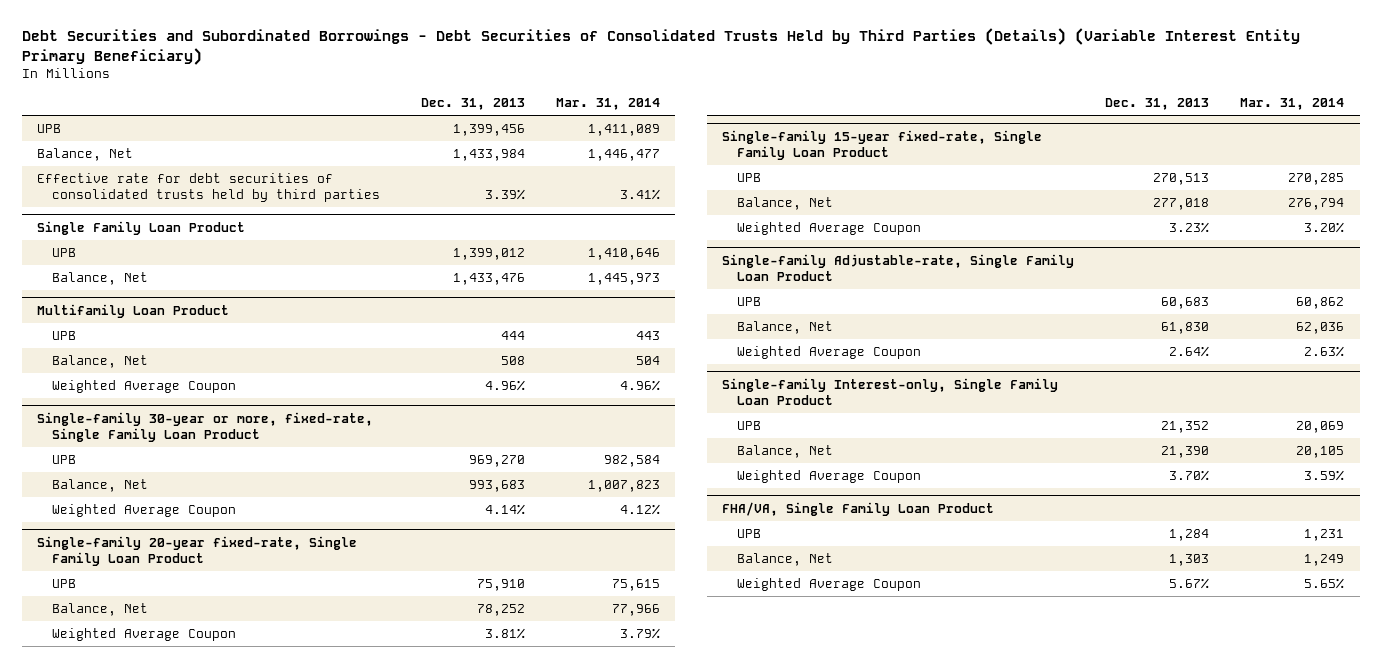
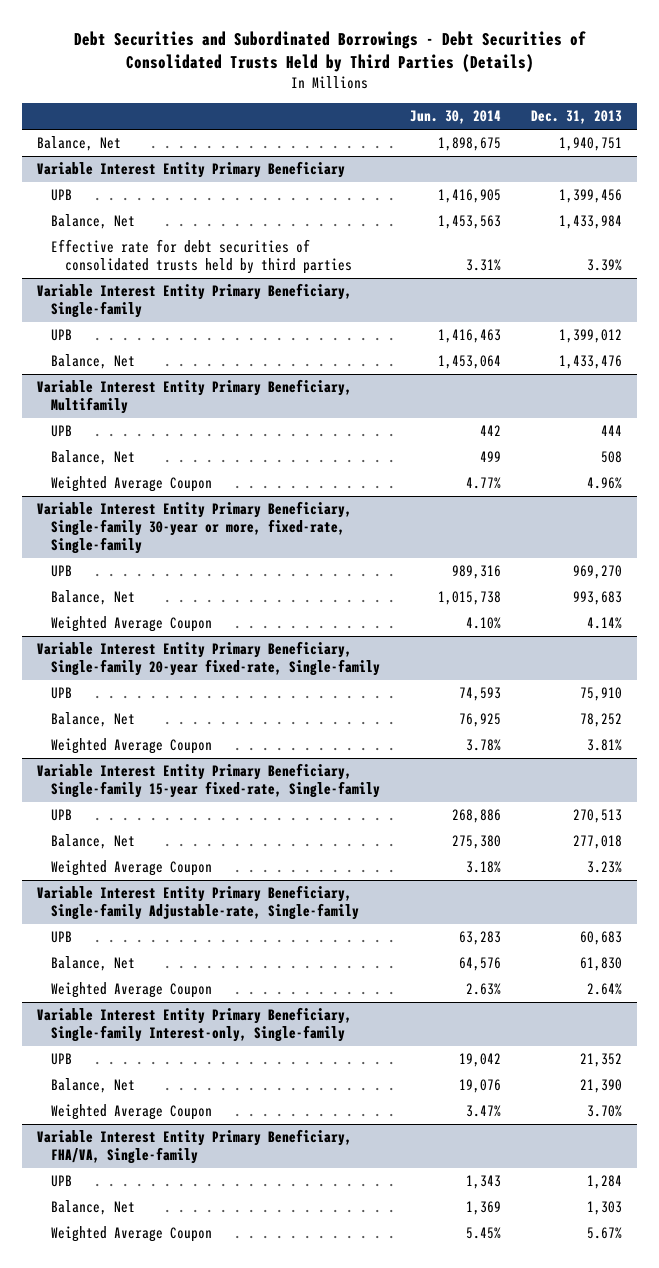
- Debt Securities and Subordinated Borrowings - Debt Securities of Consolidated Trusts Held by Third Parties (Details) (Variable Interest Entity Primary Beneficiary)
+ Debt Securities and Subordinated Borrowings - Debt Securities of Consolidated Trusts Held by Third Parties (Details)
- | Dec. 31, 2013 | Mar. 31, 2014
+ | Jun. 30, 2014 | Dec. 31, 2013
+ Balance, Net | 1,898,675 | 1,940,751
+ Variable Interest Entity Primary Beneficiary
- Single Family Loan Product
+ Variable Interest Entity Primary Beneficiary, Single-family
- Multifamily Loan Product
+ Variable Interest Entity Primary Beneficiary, Multifamily
- Single-family 30-year or more, fixed-rate, Single Family Loan Product
+ Variable Interest Entity Primary Beneficiary, Single-family 30-year or more, fixed-rate, Single-family
- Single-family 20-year fixed-rate, Single Family Loan Product
+ Variable Interest Entity Primary Beneficiary, Single-family 20-year fixed-rate, Single-family
- Single-family 15-year fixed-rate, Single Family Loan Product
+ Variable Interest Entity Primary Beneficiary, Single-family 15-year fixed-rate, Single-family
- Single-family Adjustable-rate, Single Family Loan Product
+ Variable Interest Entity Primary Beneficiary, Single-family Adjustable-rate, Single-family
- Single-family Interest-only, Single Family Loan Product
+ Variable Interest Entity Primary Beneficiary, Single-family Interest-only, Single-family
- FHA/VA, Single Family Loan Product
+ Variable Interest Entity Primary Beneficiary, FHA/VA, Single-family

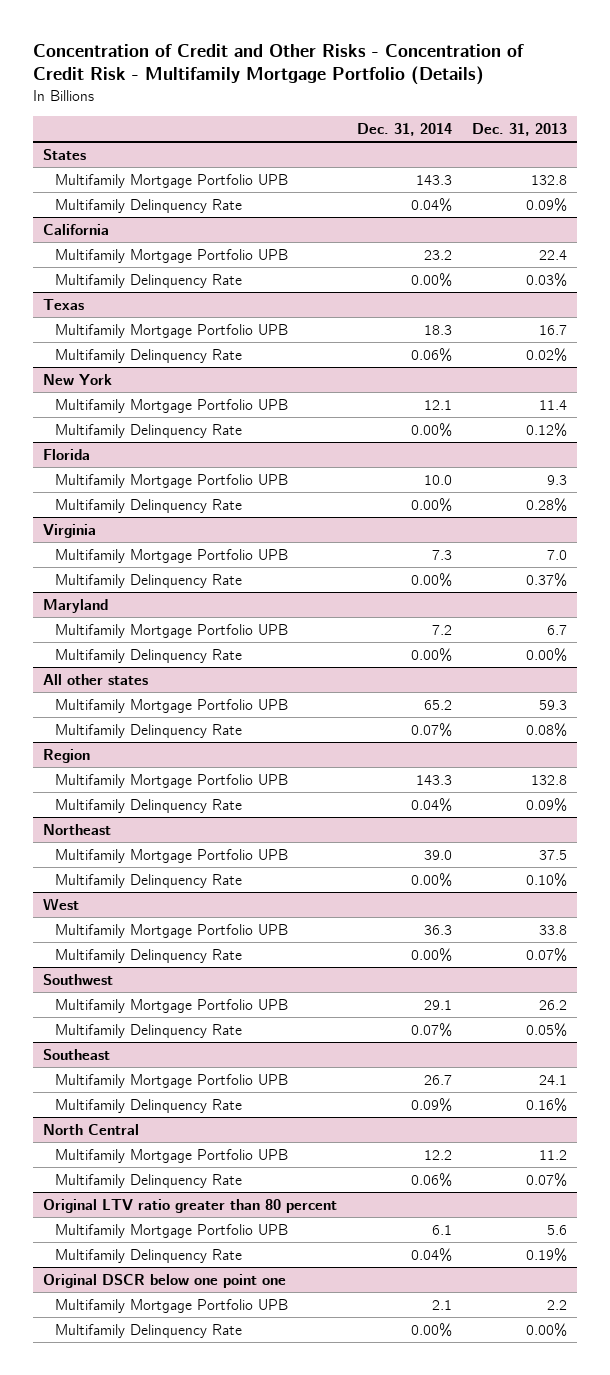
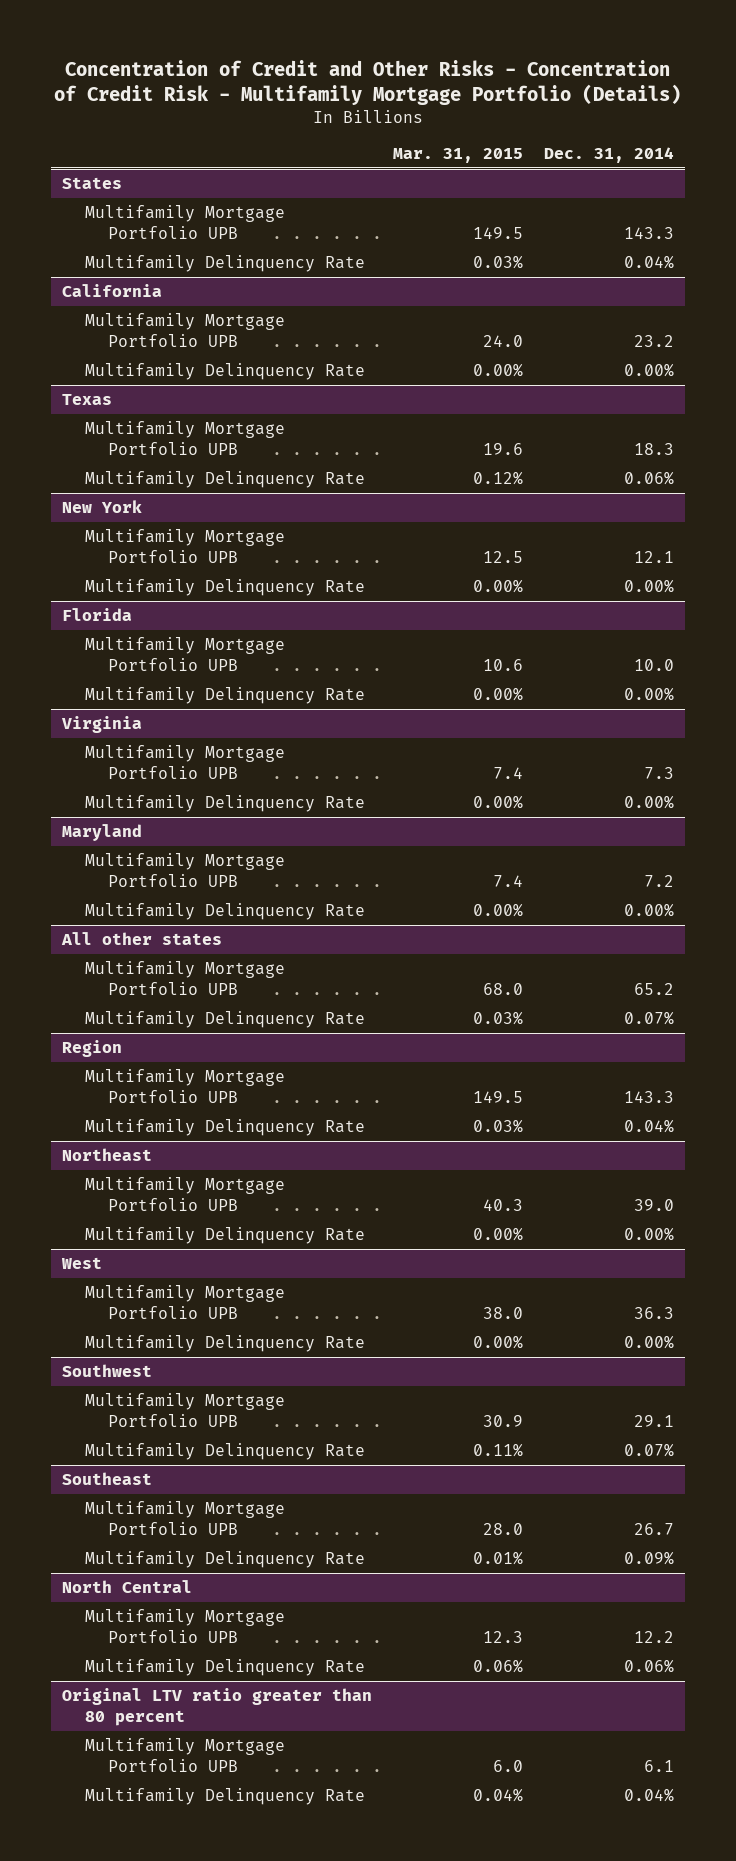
- | Dec. 31, 2014 | Dec. 31, 2013
+ | Mar. 31, 2015 | Dec. 31, 2014
- Original DSCR below one point one
- Multifamily Mortgage Portfolio UPB | 2.1 | 2.2
- Multifamily Delinquency Rate | 0.00% | 0.00%

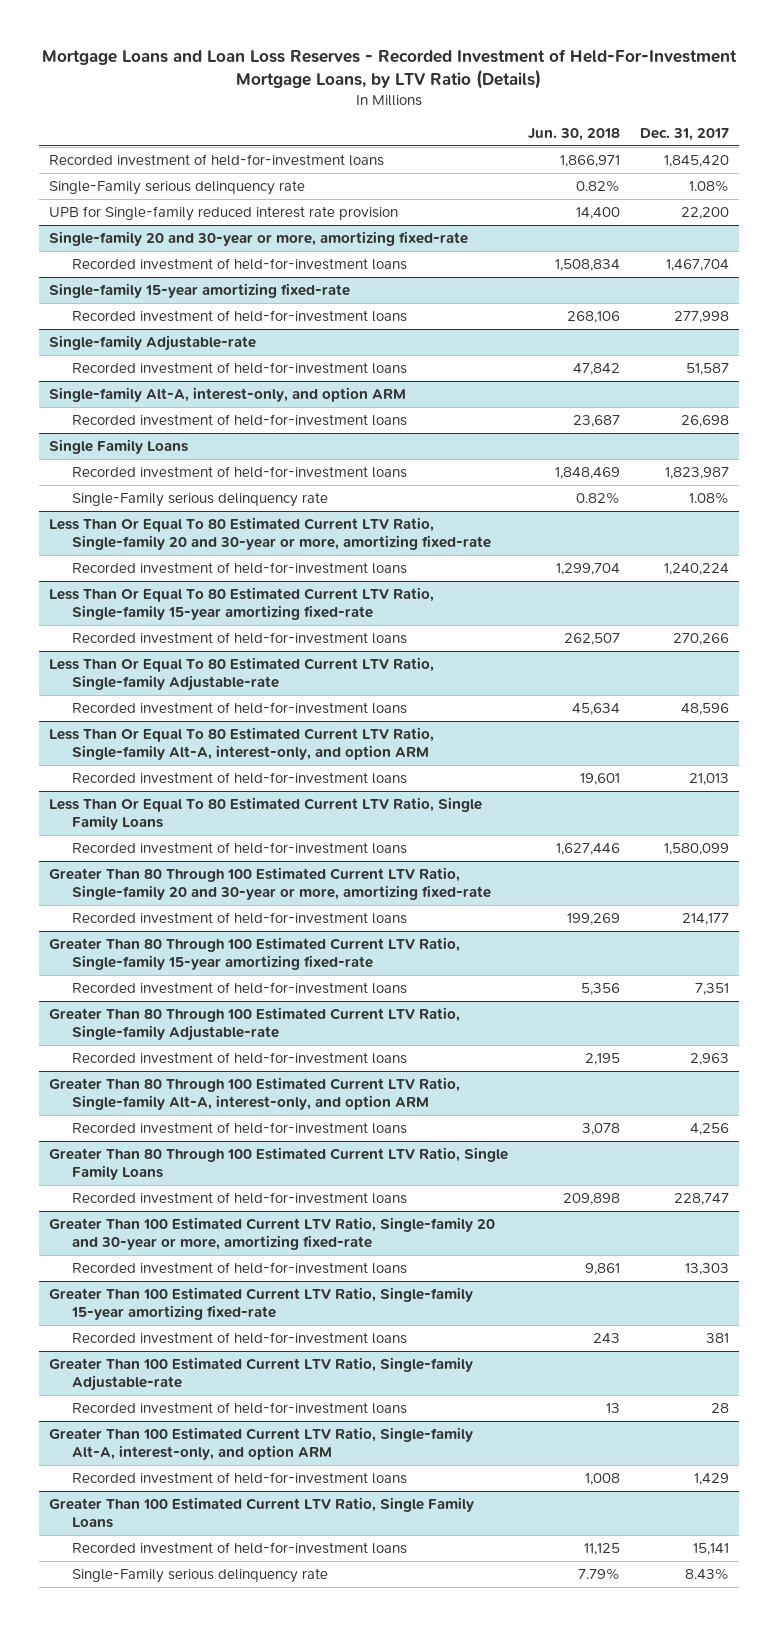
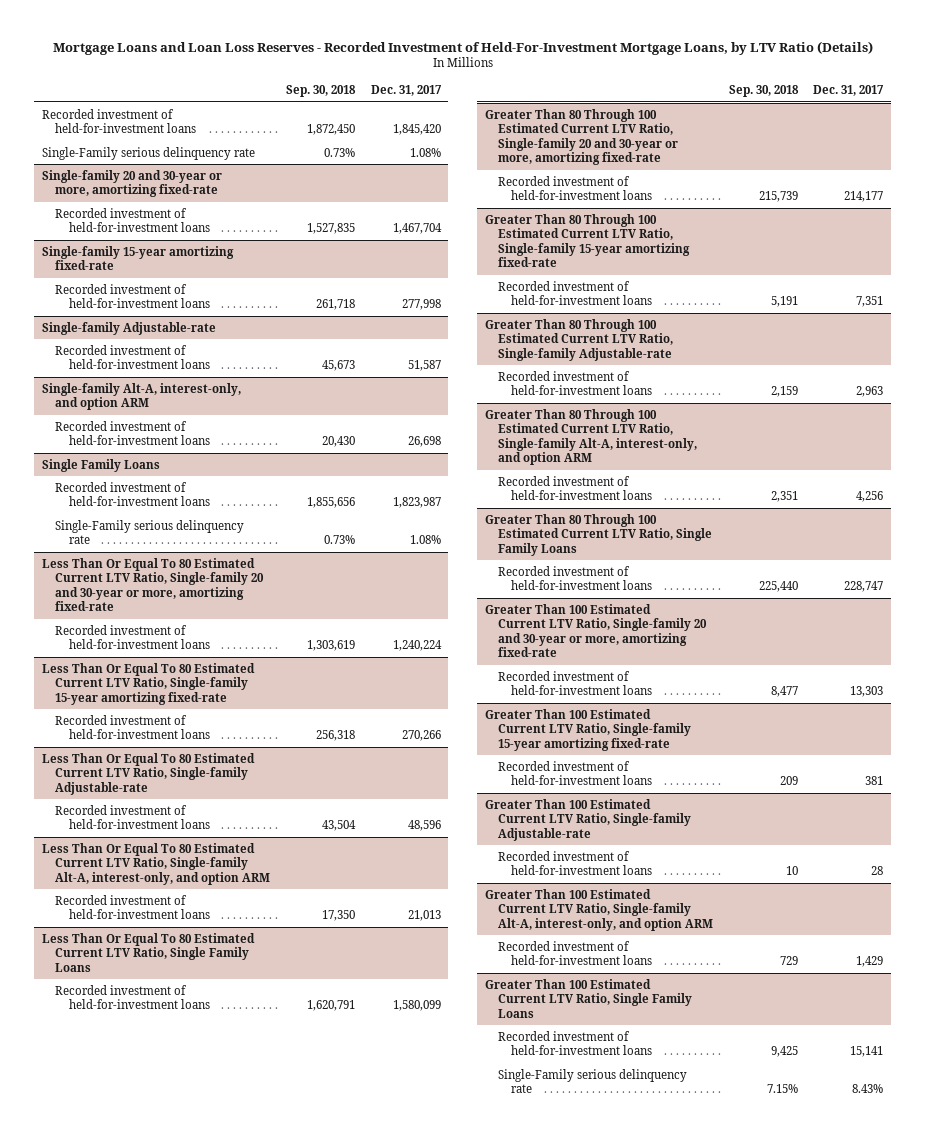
- | Jun. 30, 2018 | Dec. 31, 2017
+ | Sep. 30, 2018 | Dec. 31, 2017
- UPB for Single-family reduced interest rate provision | 14,400 | 22,200

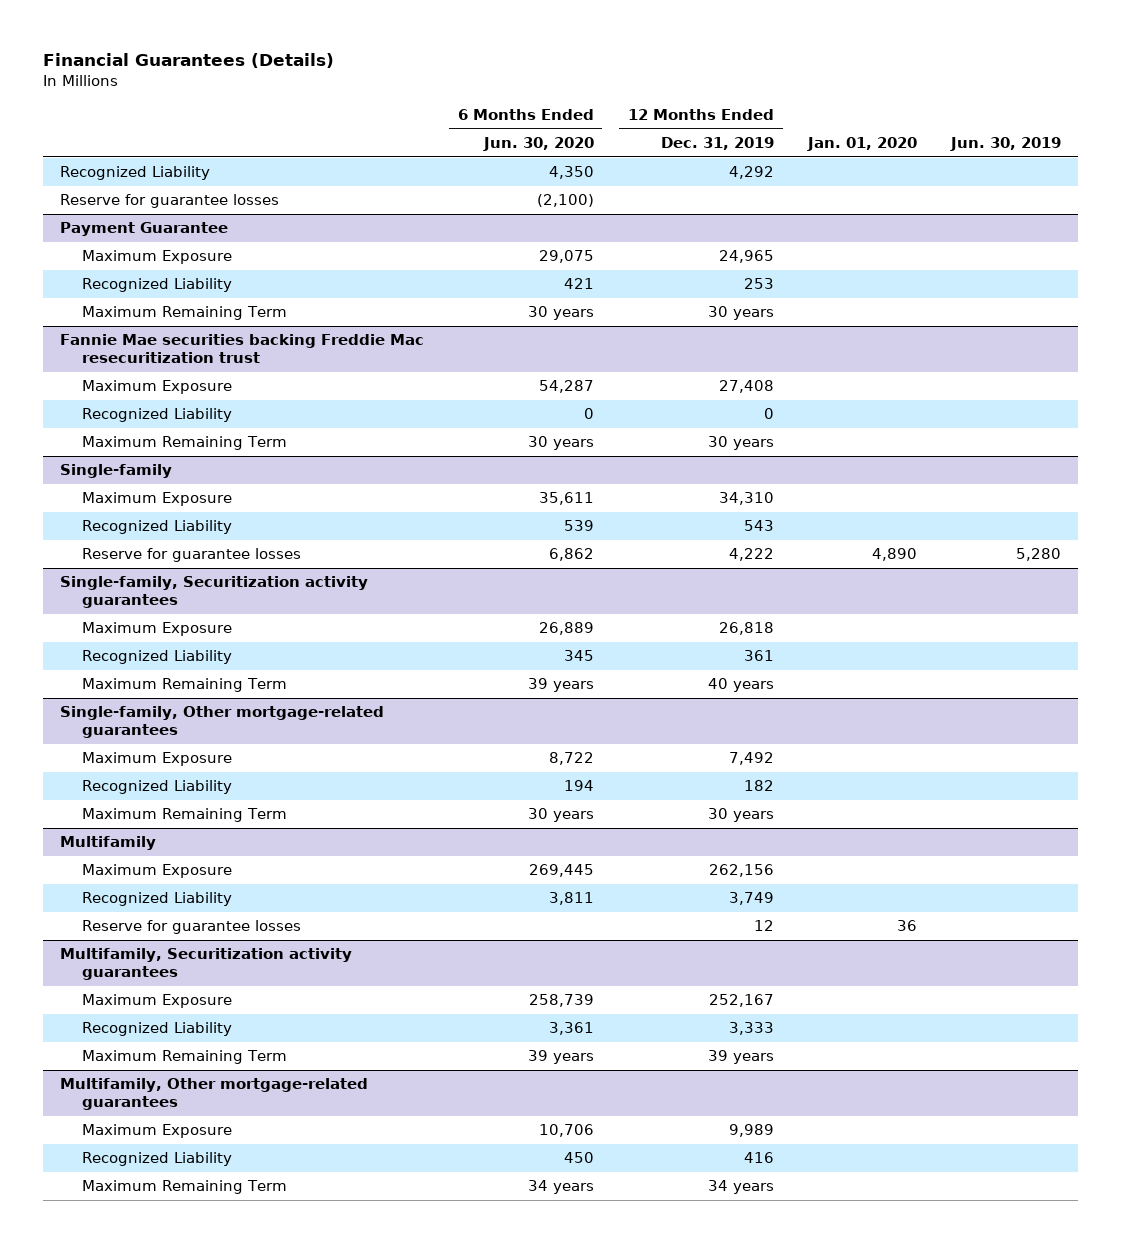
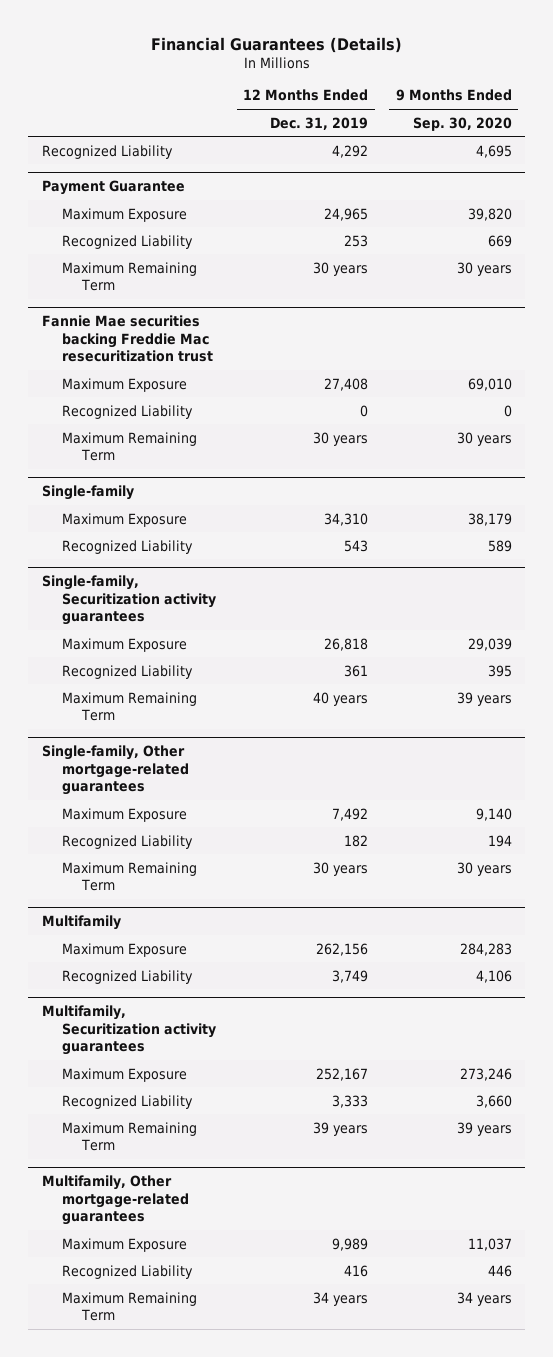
- | 6 Months Ended Jun. 30, 2020 | 12 Months Ended Dec. 31, 2019 | Jan. 01, 2020 | Jun. 30, 2019
+ | 12 Months Ended Dec. 31, 2019 | 9 Months Ended Sep. 30, 2020
- Reserve for guarantee losses | (2,100) | | |
@ Single-family
- Reserve for guarantee losses | 6,862 | 4,222 | 4,890 | 5,280
@ Multifamily
- Reserve for guarantee losses | | 12 | 36 |

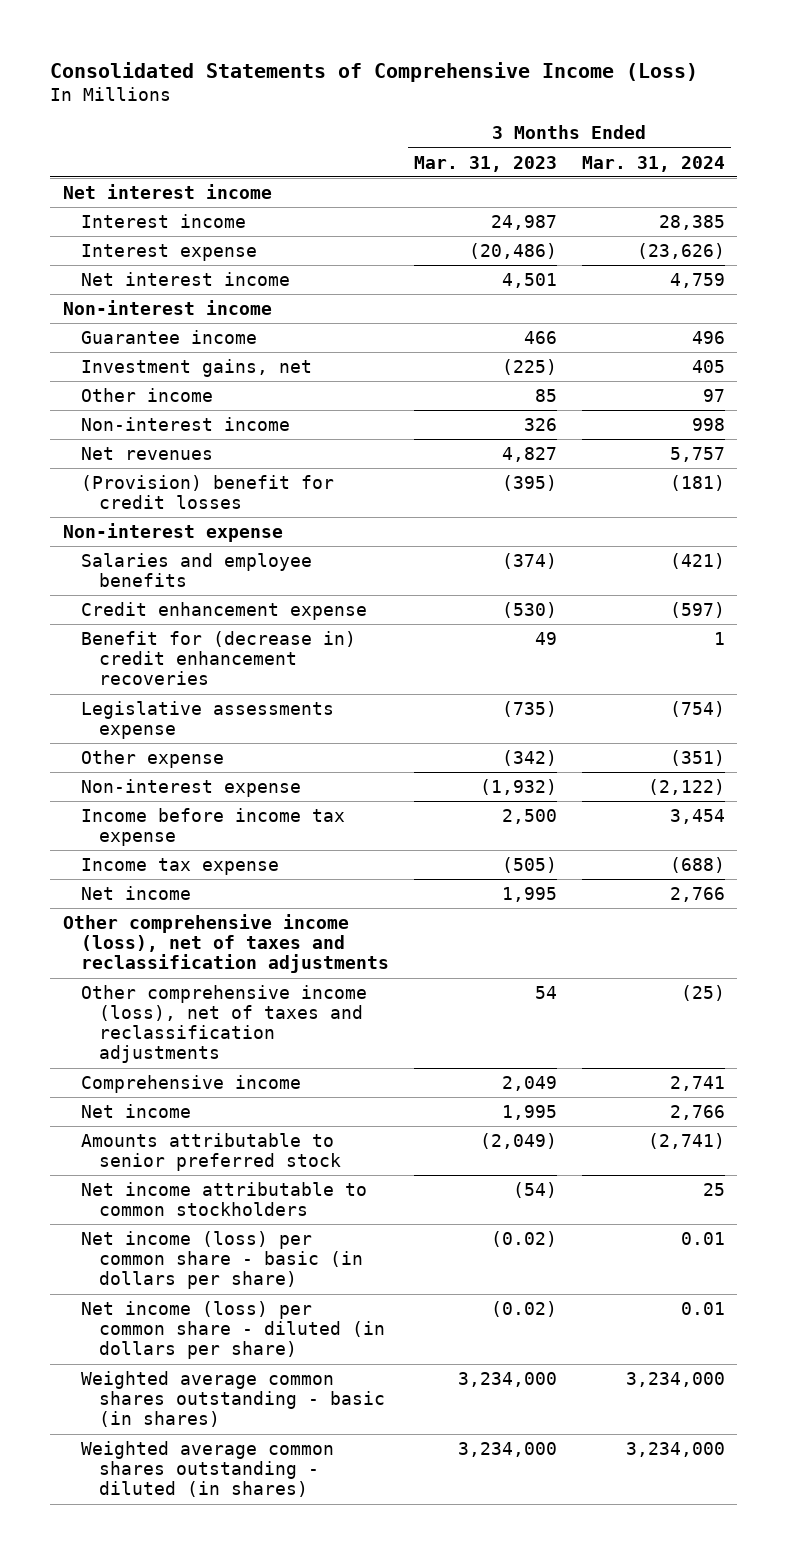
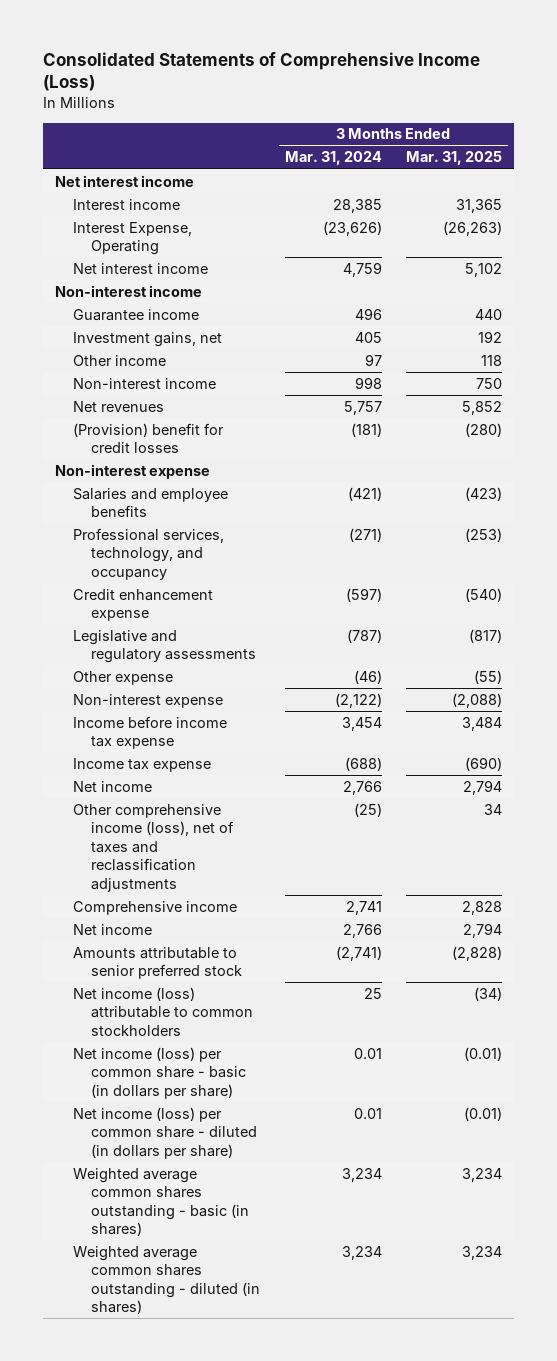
- | 3 Months Ended Mar. 31, 2023 | 3 Months Ended Mar. 31, 2024
+ | 3 Months Ended Mar. 31, 2024 | 3 Months Ended Mar. 31, 2025
- Interest expense | (20,486) | (23,626)
+ Interest Expense, Operating | (23,626) | (26,263)
+ Professional services, technology, and occupancy | (271) | (253)
- Benefit for (decrease in) credit enhancement recoveries | 49 | 1
- Legislative assessments expense | (735) | (754)
- Other expense | (342) | (351)
+ Legislative and regulatory assessments | (787) | (817)
+ Other expense | (46) | (55)
- Other comprehensive income (loss), net of taxes and reclassification adjustments
- Net income attributable to common stockholders | (54) | 25
+ Net income (loss) attributable to common stockholders | 25 | (34)
- Weighted average common shares outstanding - basic (in shares) | 3,234,000 | 3,234,000
- Weighted average common shares outstanding - diluted (in shares) | 3,234,000 | 3,234,000
+ Weighted average common shares outstanding - basic (in shares) | 3,234 | 3,234
+ Weighted average common shares outstanding - diluted (in shares) | 3,234 | 3,234

